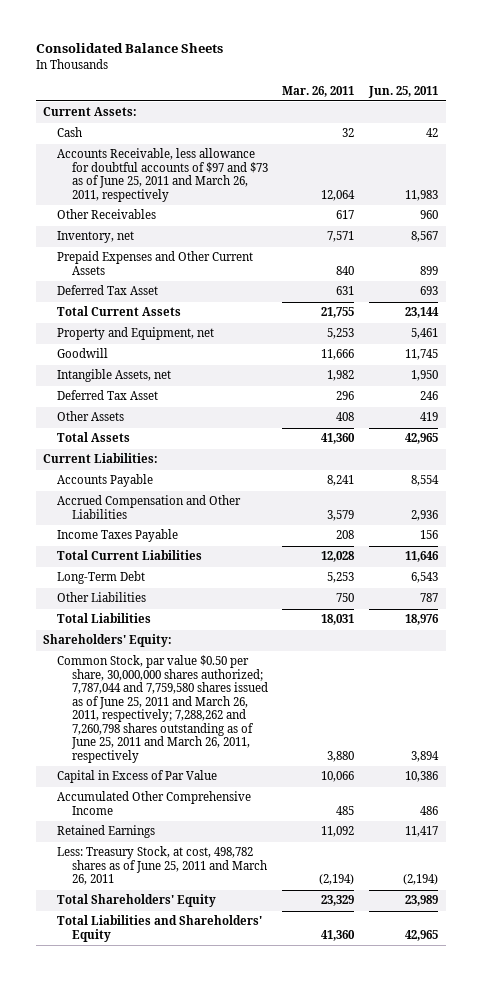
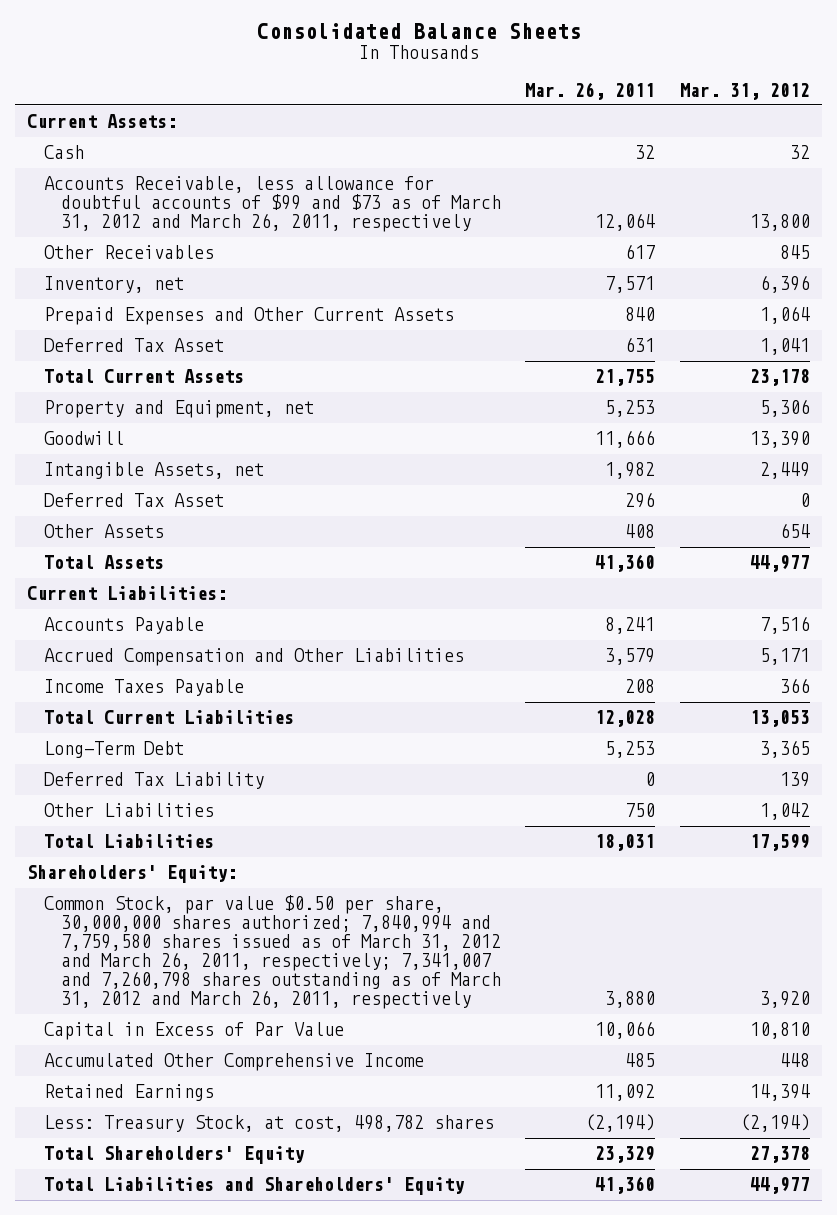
- | Mar. 26, 2011 | Jun. 25, 2011
+ | Mar. 26, 2011 | Mar. 31, 2012
- Accounts Receivable, less allowance for doubtful accounts of $97 and $73 as of June 25, 2011 and March 26, 2011, respectively | 12,064 | 11,983
+ Accounts Receivable, less allowance for doubtful accounts of $99 and $73 as of March 31, 2012 and March 26, 2011, respectively | 12,064 | 13,800
+ Deferred Tax Liability | 0 | 139
- Common Stock, par value $0.50 per share, 30,000,000 shares authorized; 7,787,044 and 7,759,580 shares issued as of June 25, 2011 and March 26, 2011, respectively; 7,288,262 and 7,260,798 shares outstanding as of June 25, 2011 and March 26, 2011, respectively | 3,880 | 3,894
+ Common Stock, par value $0.50 per share, 30,000,000 shares authorized; 7,840,994 and 7,759,580 shares issued as of March 31, 2012 and March 26, 2011, respectively; 7,341,007 and 7,260,798 shares outstanding as of March 31, 2012 and March 26, 2011, respectively | 3,880 | 3,920
- Less: Treasury Stock, at cost, 498,782 shares as of June 25, 2011 and March 26, 2011 | (2,194) | (2,194)
+ Less: Treasury Stock, at cost, 498,782 shares | (2,194) | (2,194)

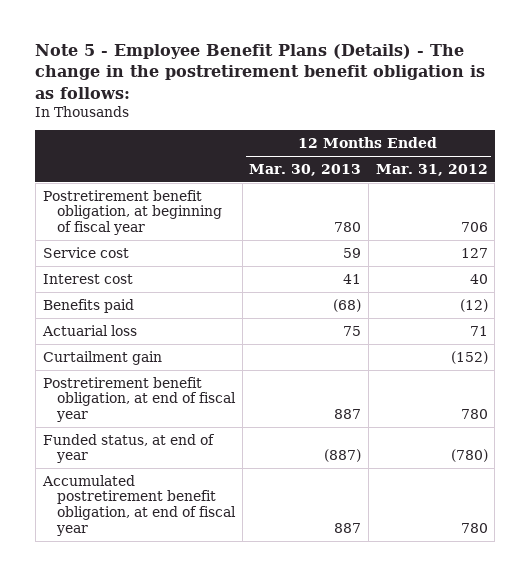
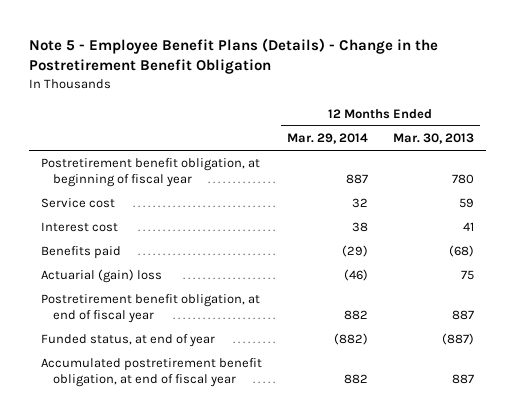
- Note 5 - Employee Benefit Plans (Details) - The change in the postretirement benefit obligation is as follows:
+ Note 5 - Employee Benefit Plans (Details) - Change in the Postretirement Benefit Obligation
- | 12 Months Ended Mar. 30, 2013 | 12 Months Ended Mar. 31, 2012
+ | 12 Months Ended Mar. 29, 2014 | 12 Months Ended Mar. 30, 2013
- Actuarial loss | 75 | 71
- Curtailment gain | | (152)
+ Actuarial (gain) loss | (46) | 75

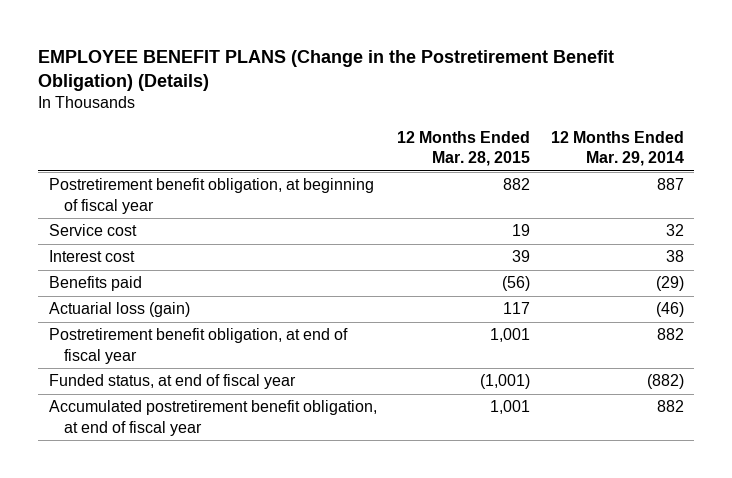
- Note 5 - Employee Benefit Plans (Details) - Change in the Postretirement Benefit Obligation
+ EMPLOYEE BENEFIT PLANS (Change in the Postretirement Benefit Obligation) (Details)
- | 12 Months Ended Mar. 29, 2014 | 12 Months Ended Mar. 30, 2013
+ | 12 Months Ended Mar. 28, 2015 | 12 Months Ended Mar. 29, 2014
- Actuarial (gain) loss | (46) | 75
+ Actuarial loss (gain) | 117 | (46)
- Funded status, at end of year | (882) | (887)
+ Funded status, at end of fiscal year | (1,001) | (882)

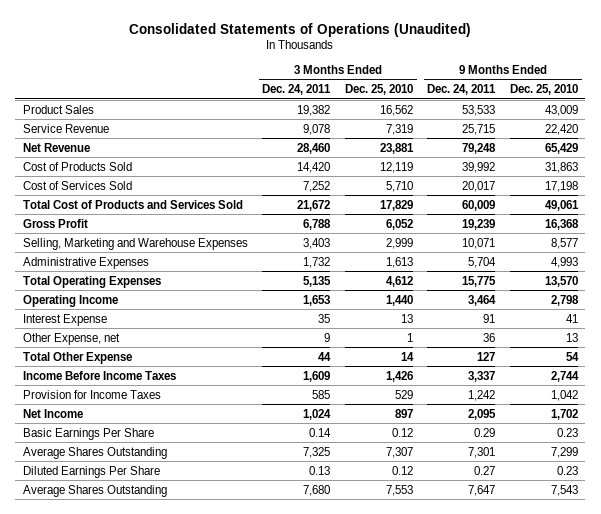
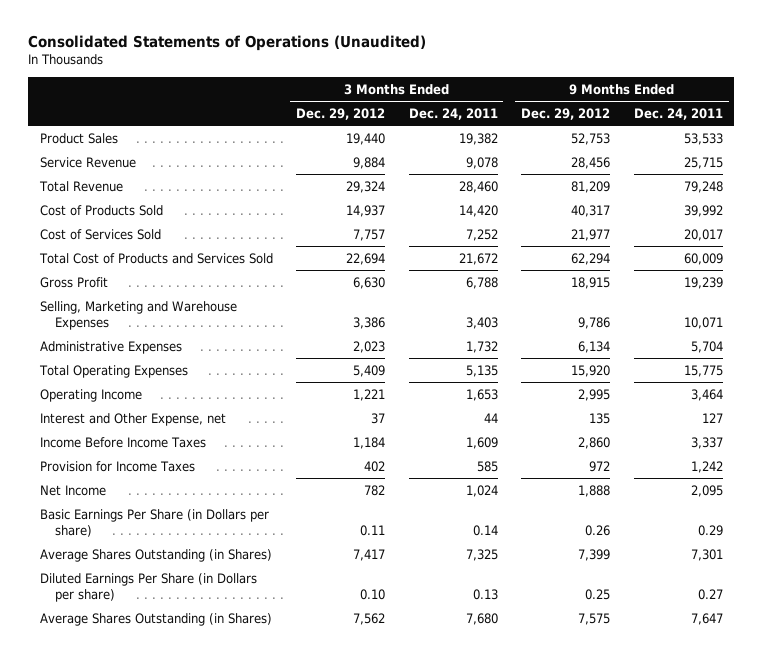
- | 3 Months Ended Dec. 24, 2011 | 3 Months Ended Dec. 25, 2010 | 9 Months Ended Dec. 24, 2011 | 9 Months Ended Dec. 25, 2010
+ | 3 Months Ended Dec. 29, 2012 | 3 Months Ended Dec. 24, 2011 | 9 Months Ended Dec. 29, 2012 | 9 Months Ended Dec. 24, 2011
- Net Revenue | 28,460 | 23,881 | 79,248 | 65,429
+ Total Revenue | 29,324 | 28,460 | 81,209 | 79,248
- Interest Expense | 35 | 13 | 91 | 41
- Other Expense, net | 9 | 1 | 36 | 13
- Total Other Expense | 44 | 14 | 127 | 54
+ Interest and Other Expense, net | 37 | 44 | 135 | 127
- Basic Earnings Per Share | 0.14 | 0.12 | 0.29 | 0.23
- Average Shares Outstanding | 7,325 | 7,307 | 7,301 | 7,299
- Diluted Earnings Per Share | 0.13 | 0.12 | 0.27 | 0.23
- Average Shares Outstanding | 7,680 | 7,553 | 7,647 | 7,543
+ Basic Earnings Per Share (in Dollars per share) | 0.11 | 0.14 | 0.26 | 0.29
+ Average Shares Outstanding (in Shares) | 7,417 | 7,325 | 7,399 | 7,301
+ Diluted Earnings Per Share (in Dollars per share) | 0.10 | 0.13 | 0.25 | 0.27
+ Average Shares Outstanding (in Shares) | 7,562 | 7,680 | 7,575 | 7,647

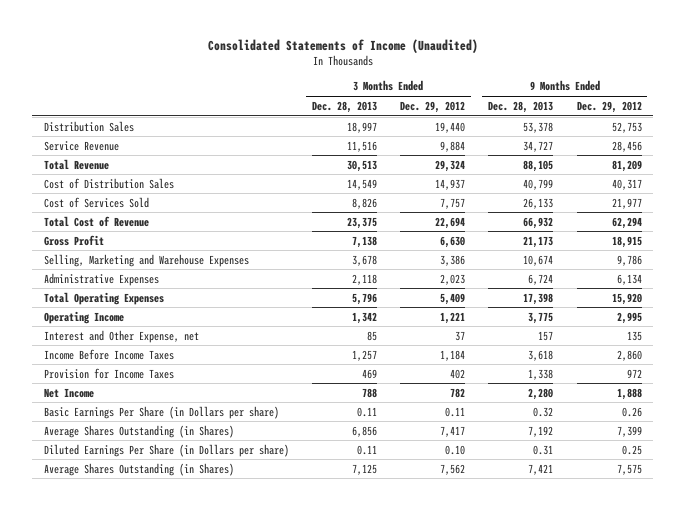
- Consolidated Statements of Operations (Unaudited)
+ Consolidated Statements of Income (Unaudited)
- | 3 Months Ended Dec. 29, 2012 | 3 Months Ended Dec. 24, 2011 | 9 Months Ended Dec. 29, 2012 | 9 Months Ended Dec. 24, 2011
+ | 3 Months Ended Dec. 28, 2013 | 3 Months Ended Dec. 29, 2012 | 9 Months Ended Dec. 28, 2013 | 9 Months Ended Dec. 29, 2012
- Product Sales | 19,440 | 19,382 | 52,753 | 53,533
+ Distribution Sales | 18,997 | 19,440 | 53,378 | 52,753
- Cost of Products Sold | 14,937 | 14,420 | 40,317 | 39,992
+ Cost of Distribution Sales | 14,549 | 14,937 | 40,799 | 40,317
- Total Cost of Products and Services Sold | 22,694 | 21,672 | 62,294 | 60,009
+ Total Cost of Revenue | 23,375 | 22,694 | 66,932 | 62,294

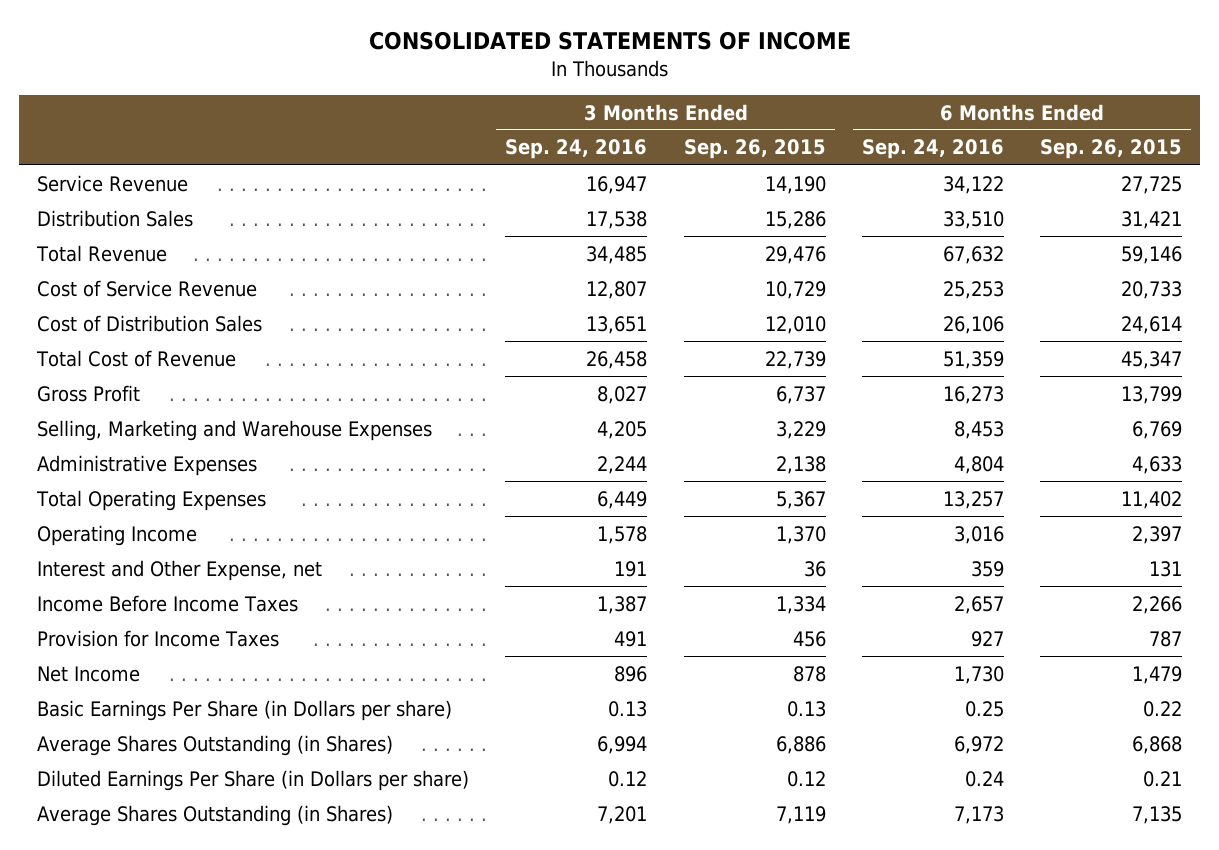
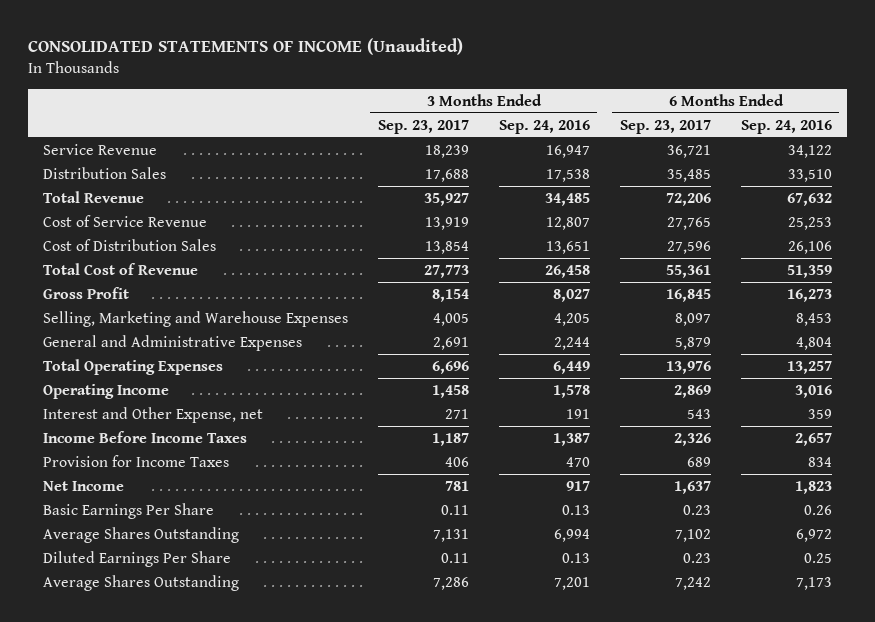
- CONSOLIDATED STATEMENTS OF INCOME
+ CONSOLIDATED STATEMENTS OF INCOME (Unaudited)
- | 3 Months Ended Sep. 24, 2016 | 3 Months Ended Sep. 26, 2015 | 6 Months Ended Sep. 24, 2016 | 6 Months Ended Sep. 26, 2015
+ | 3 Months Ended Sep. 23, 2017 | 3 Months Ended Sep. 24, 2016 | 6 Months Ended Sep. 23, 2017 | 6 Months Ended Sep. 24, 2016
- Administrative Expenses | 2,244 | 2,138 | 4,804 | 4,633
+ General and Administrative Expenses | 2,691 | 2,244 | 5,879 | 4,804
- Provision for Income Taxes | 491 | 456 | 927 | 787
- Net Income | 896 | 878 | 1,730 | 1,479
- Basic Earnings Per Share (in Dollars per share) | 0.13 | 0.13 | 0.25 | 0.22
- Average Shares Outstanding (in Shares) | 6,994 | 6,886 | 6,972 | 6,868
- Diluted Earnings Per Share (in Dollars per share) | 0.12 | 0.12 | 0.24 | 0.21
- Average Shares Outstanding (in Shares) | 7,201 | 7,119 | 7,173 | 7,135
+ Provision for Income Taxes | 406 | 470 | 689 | 834
+ Net Income | 781 | 917 | 1,637 | 1,823
+ Basic Earnings Per Share | 0.11 | 0.13 | 0.23 | 0.26
+ Average Shares Outstanding | 7,131 | 6,994 | 7,102 | 6,972
+ Diluted Earnings Per Share | 0.11 | 0.13 | 0.23 | 0.25
+ Average Shares Outstanding | 7,286 | 7,201 | 7,242 | 7,173

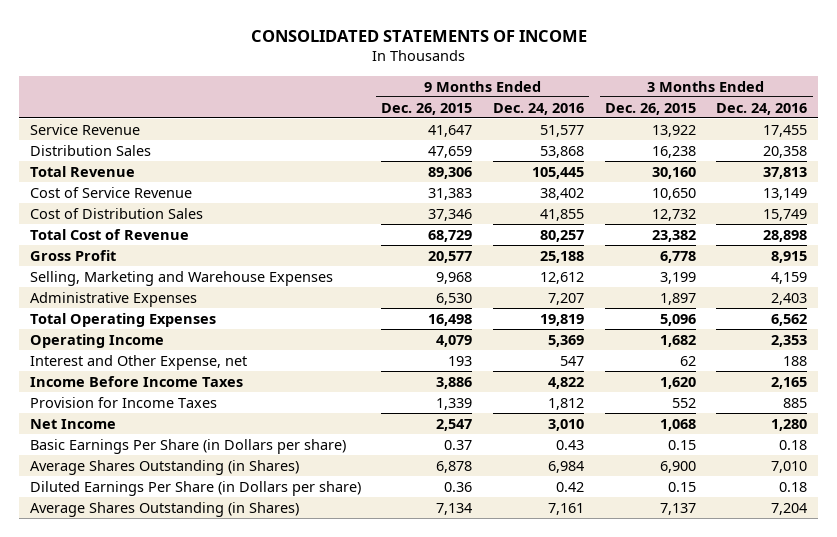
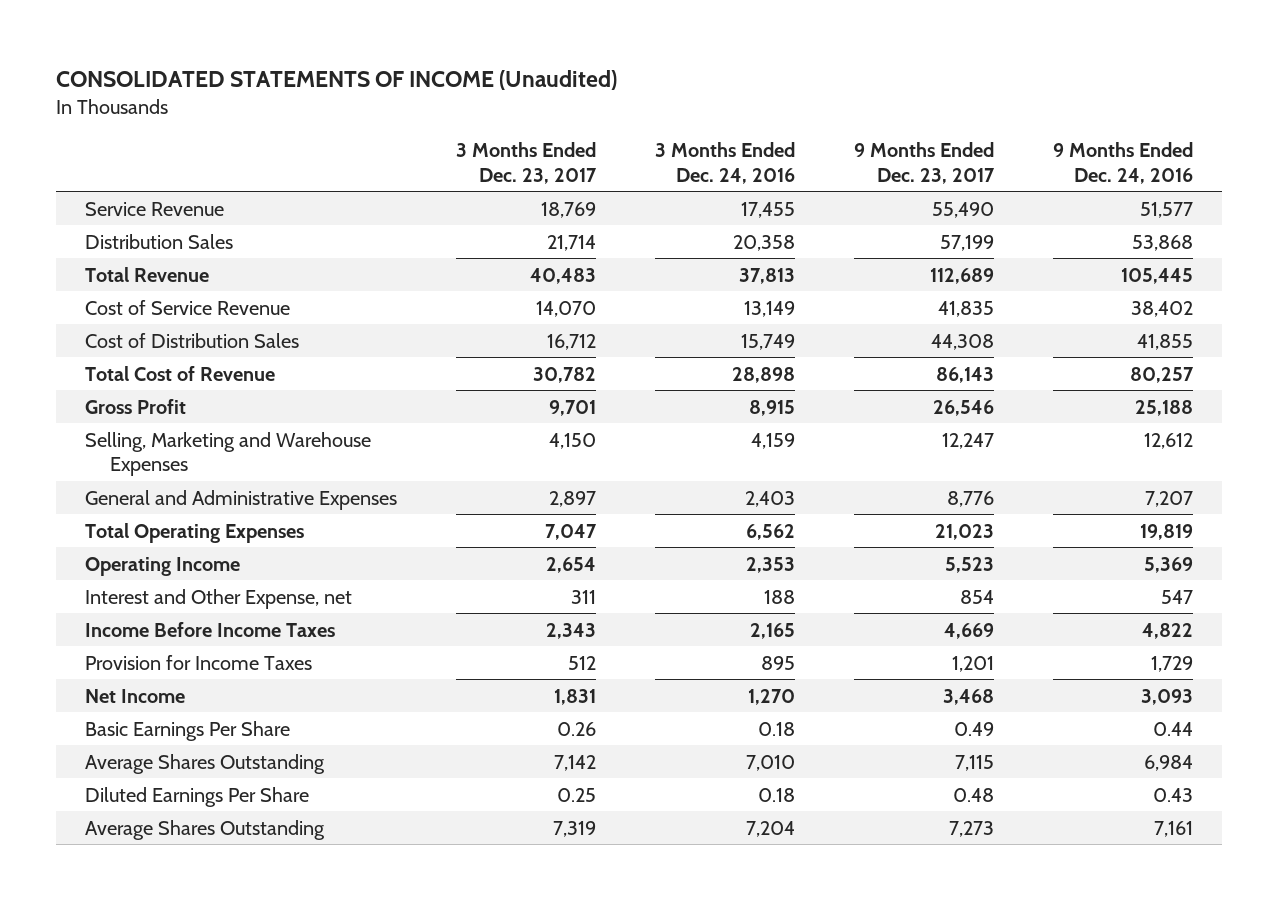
- CONSOLIDATED STATEMENTS OF INCOME
+ CONSOLIDATED STATEMENTS OF INCOME (Unaudited)
- | 9 Months Ended Dec. 26, 2015 | 9 Months Ended Dec. 24, 2016 | 3 Months Ended Dec. 26, 2015 | 3 Months Ended Dec. 24, 2016
+ | 3 Months Ended Dec. 23, 2017 | 3 Months Ended Dec. 24, 2016 | 9 Months Ended Dec. 23, 2017 | 9 Months Ended Dec. 24, 2016
- Administrative Expenses | 6,530 | 7,207 | 1,897 | 2,403
+ General and Administrative Expenses | 2,897 | 2,403 | 8,776 | 7,207
- Provision for Income Taxes | 1,339 | 1,812 | 552 | 885
- Net Income | 2,547 | 3,010 | 1,068 | 1,280
- Basic Earnings Per Share (in Dollars per share) | 0.37 | 0.43 | 0.15 | 0.18
- Average Shares Outstanding (in Shares) | 6,878 | 6,984 | 6,900 | 7,010
- Diluted Earnings Per Share (in Dollars per share) | 0.36 | 0.42 | 0.15 | 0.18
- Average Shares Outstanding (in Shares) | 7,134 | 7,161 | 7,137 | 7,204
+ Provision for Income Taxes | 512 | 895 | 1,201 | 1,729
+ Net Income | 1,831 | 1,270 | 3,468 | 3,093
+ Basic Earnings Per Share | 0.26 | 0.18 | 0.49 | 0.44
+ Average Shares Outstanding | 7,142 | 7,010 | 7,115 | 6,984
+ Diluted Earnings Per Share | 0.25 | 0.18 | 0.48 | 0.43
+ Average Shares Outstanding | 7,319 | 7,204 | 7,273 | 7,161

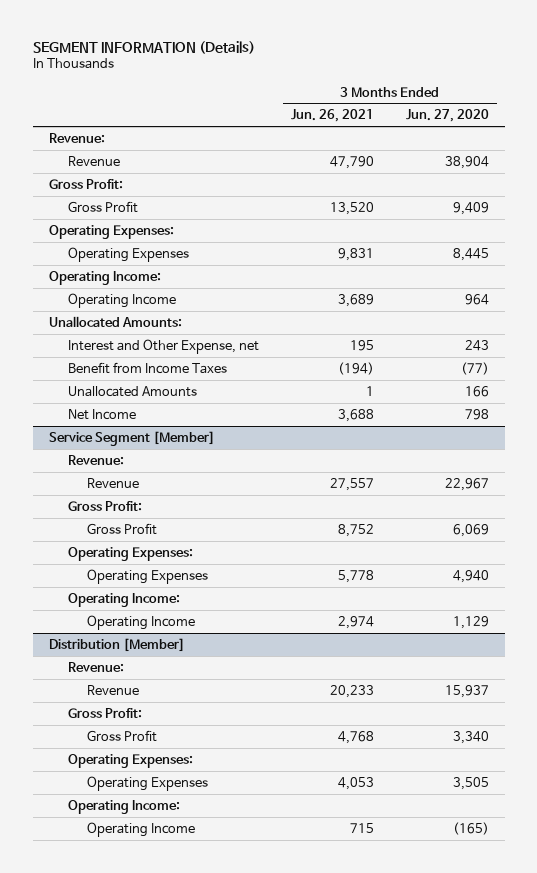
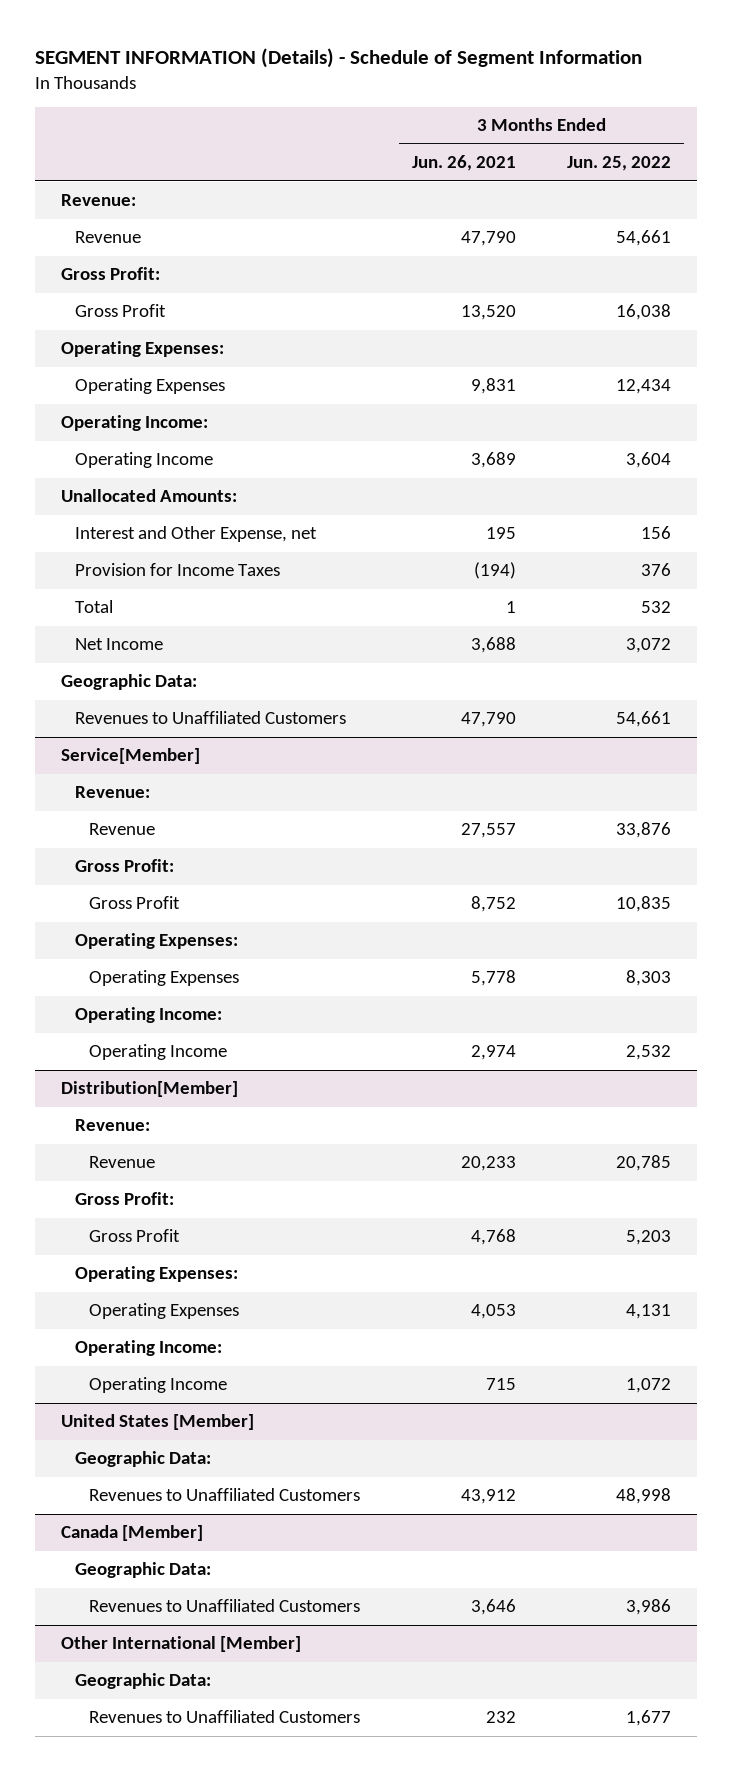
- SEGMENT INFORMATION (Details)
+ SEGMENT INFORMATION (Details) - Schedule of Segment Information
- | 3 Months Ended Jun. 26, 2021 | 3 Months Ended Jun. 27, 2020
+ | 3 Months Ended Jun. 26, 2021 | 3 Months Ended Jun. 25, 2022
- Benefit from Income Taxes | (194) | (77)
- Unallocated Amounts | 1 | 166
+ Provision for Income Taxes | (194) | 376
+ Total | 1 | 532
- Service Segment [Member]
+ Geographic Data:
+ Revenues to Unaffiliated Customers | 47,790 | 54,661
+ Service[Member]
- Distribution [Member]
+ Distribution[Member]
+ United States [Member]
+ Geographic Data:
+ Revenues to Unaffiliated Customers | 43,912 | 48,998
+ Canada [Member]
+ Geographic Data:
+ Revenues to Unaffiliated Customers | 3,646 | 3,986
+ Other International [Member]
+ Geographic Data:
+ Revenues to Unaffiliated Customers | 232 | 1,677

